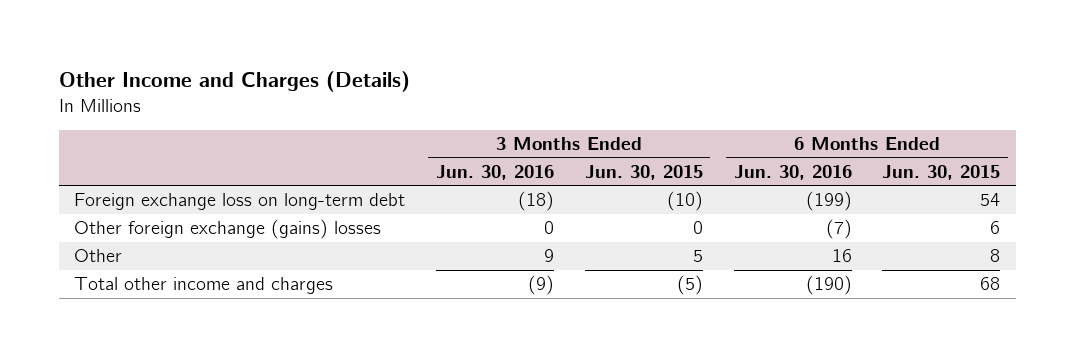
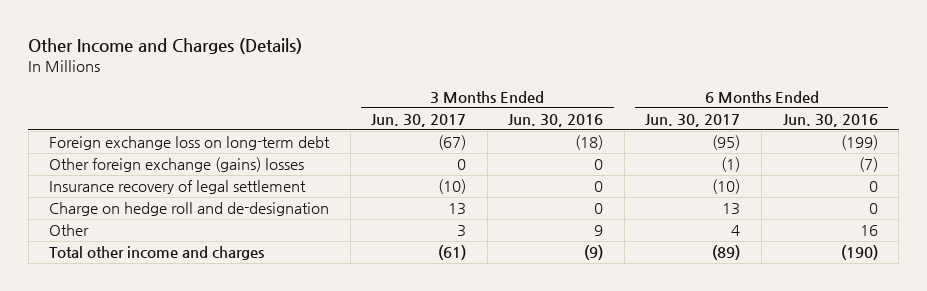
- | 3 Months Ended Jun. 30, 2016 | 3 Months Ended Jun. 30, 2015 | 6 Months Ended Jun. 30, 2016 | 6 Months Ended Jun. 30, 2015
+ | 3 Months Ended Jun. 30, 2017 | 3 Months Ended Jun. 30, 2016 | 6 Months Ended Jun. 30, 2017 | 6 Months Ended Jun. 30, 2016
+ Insurance recovery of legal settlement | (10) | 0 | (10) | 0
+ Charge on hedge roll and de-designation | 13 | 0 | 13 | 0

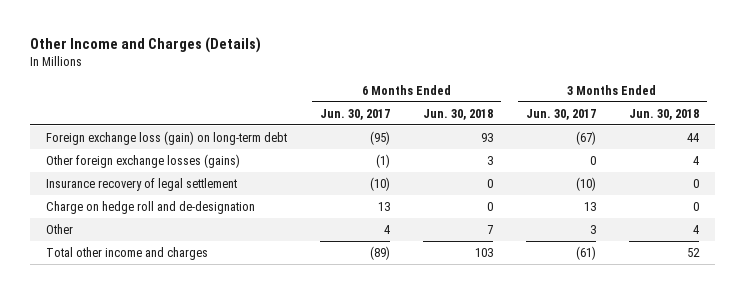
- | 3 Months Ended Jun. 30, 2017 | 3 Months Ended Jun. 30, 2016 | 6 Months Ended Jun. 30, 2017 | 6 Months Ended Jun. 30, 2016
+ | 6 Months Ended Jun. 30, 2017 | 6 Months Ended Jun. 30, 2018 | 3 Months Ended Jun. 30, 2017 | 3 Months Ended Jun. 30, 2018
- Foreign exchange loss on long-term debt | (67) | (18) | (95) | (199)
- Other foreign exchange (gains) losses | 0 | 0 | (1) | (7)
+ Foreign exchange loss (gain) on long-term debt | (95) | 93 | (67) | 44
+ Other foreign exchange losses (gains) | (1) | 3 | 0 | 4

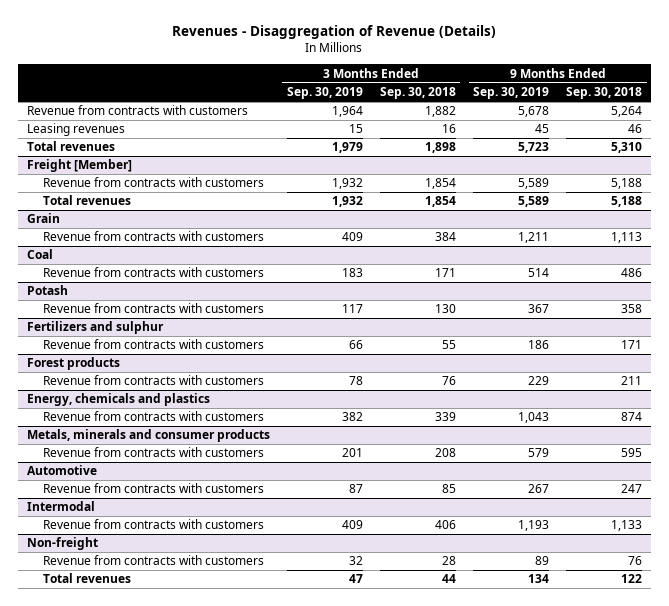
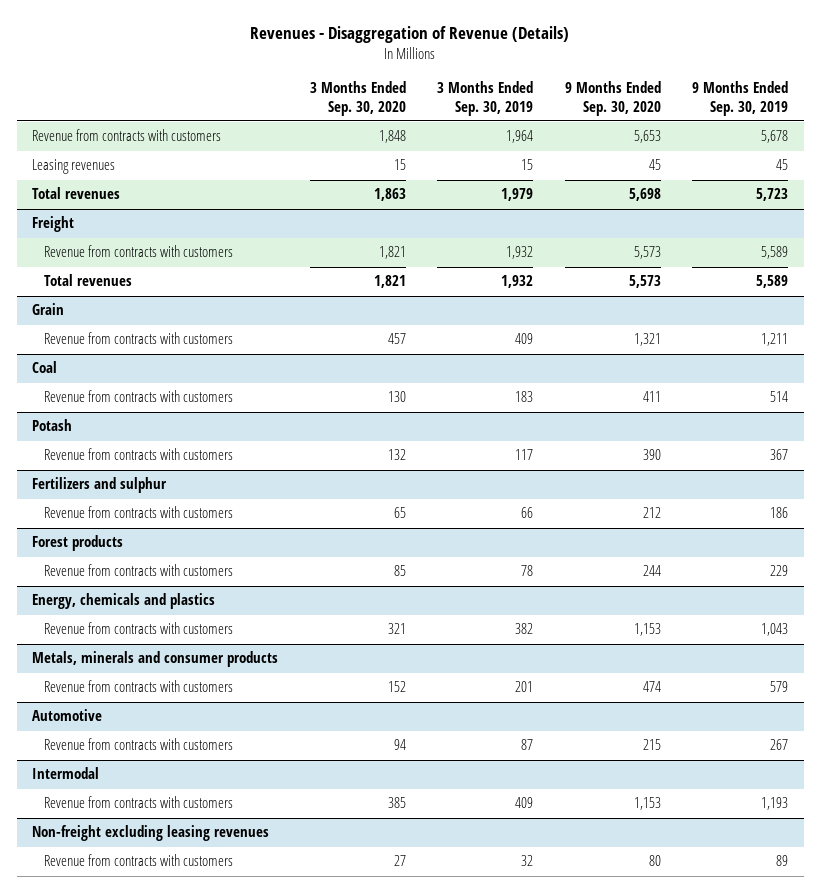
- | 3 Months Ended Sep. 30, 2019 | 3 Months Ended Sep. 30, 2018 | 9 Months Ended Sep. 30, 2019 | 9 Months Ended Sep. 30, 2018
+ | 3 Months Ended Sep. 30, 2020 | 3 Months Ended Sep. 30, 2019 | 9 Months Ended Sep. 30, 2020 | 9 Months Ended Sep. 30, 2019
- Freight [Member]
+ Freight
- Non-freight
+ Non-freight excluding leasing revenues
- Total revenues | 47 | 44 | 134 | 122

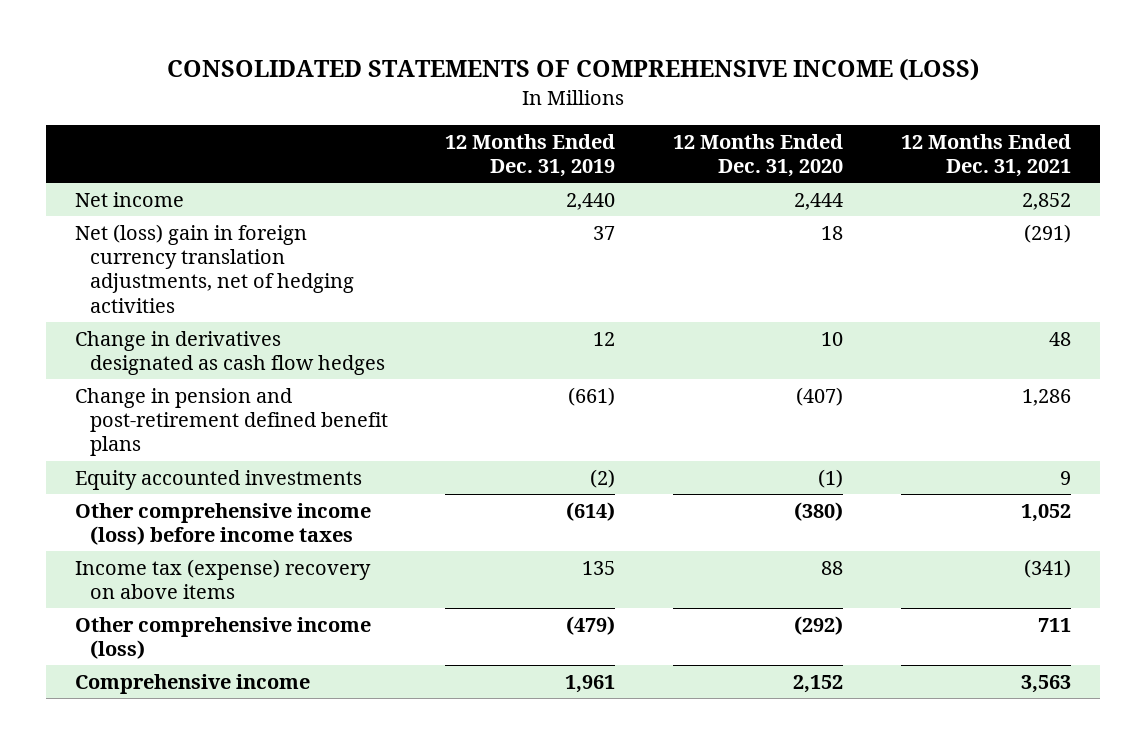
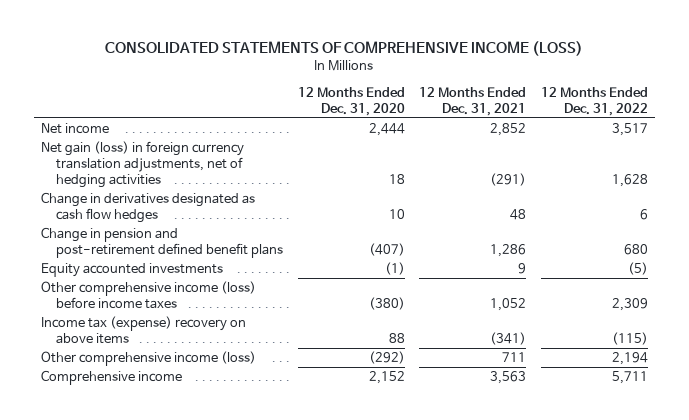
- | 12 Months Ended Dec. 31, 2019 | 12 Months Ended Dec. 31, 2020 | 12 Months Ended Dec. 31, 2021
+ | 12 Months Ended Dec. 31, 2020 | 12 Months Ended Dec. 31, 2021 | 12 Months Ended Dec. 31, 2022
- Net (loss) gain in foreign currency translation adjustments, net of hedging activities | 37 | 18 | (291)
+ Net gain (loss) in foreign currency translation adjustments, net of hedging activities | 18 | (291) | 1,628

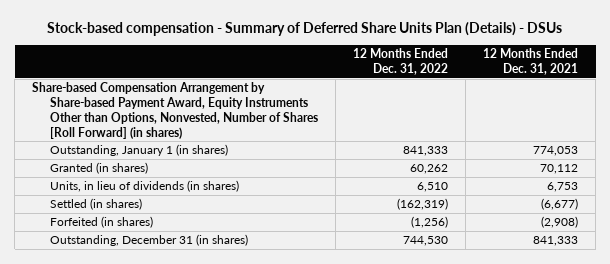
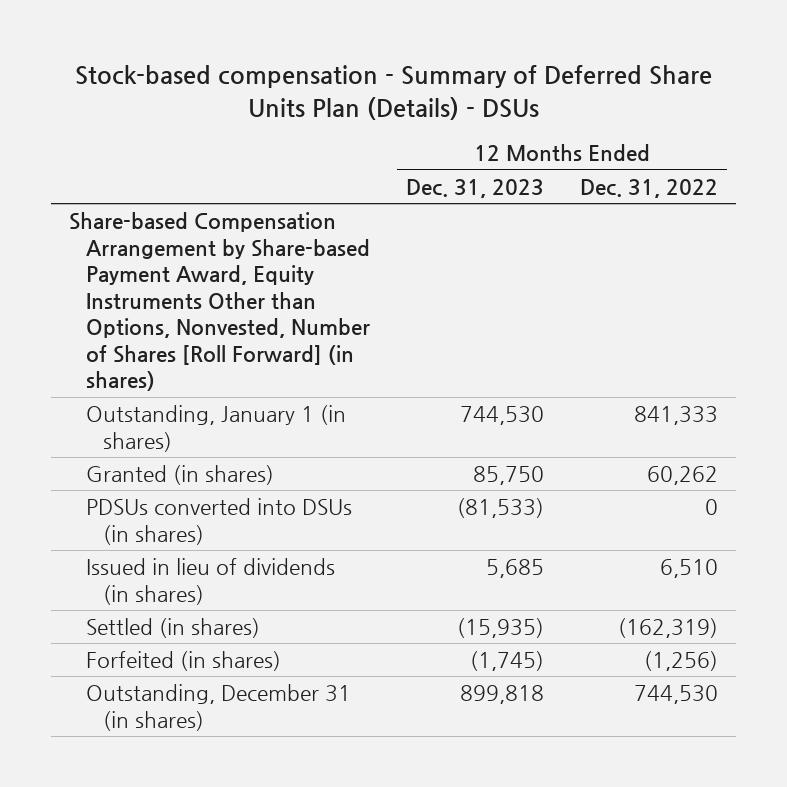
- | 12 Months Ended Dec. 31, 2022 | 12 Months Ended Dec. 31, 2021
+ | 12 Months Ended Dec. 31, 2023 | 12 Months Ended Dec. 31, 2022
- Units, in lieu of dividends (in shares) | 6,510 | 6,753
+ PDSUs converted into DSUs (in shares) | (81,533) | 0
+ Issued in lieu of dividends (in shares) | 5,685 | 6,510

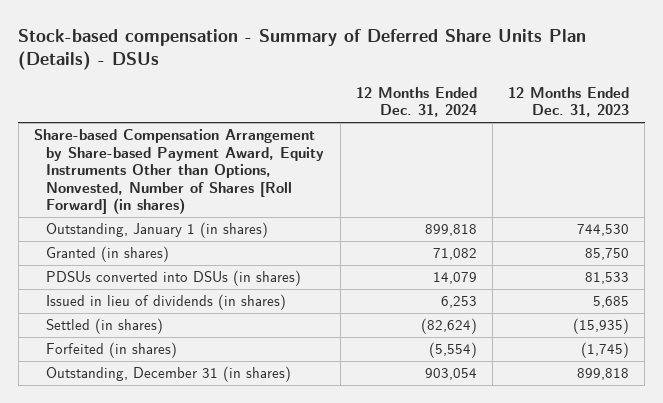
- | 12 Months Ended Dec. 31, 2023 | 12 Months Ended Dec. 31, 2022
+ | 12 Months Ended Dec. 31, 2024 | 12 Months Ended Dec. 31, 2023
- PDSUs converted into DSUs (in shares) | (81,533) | 0
+ PDSUs converted into DSUs (in shares) | 14,079 | 81,533

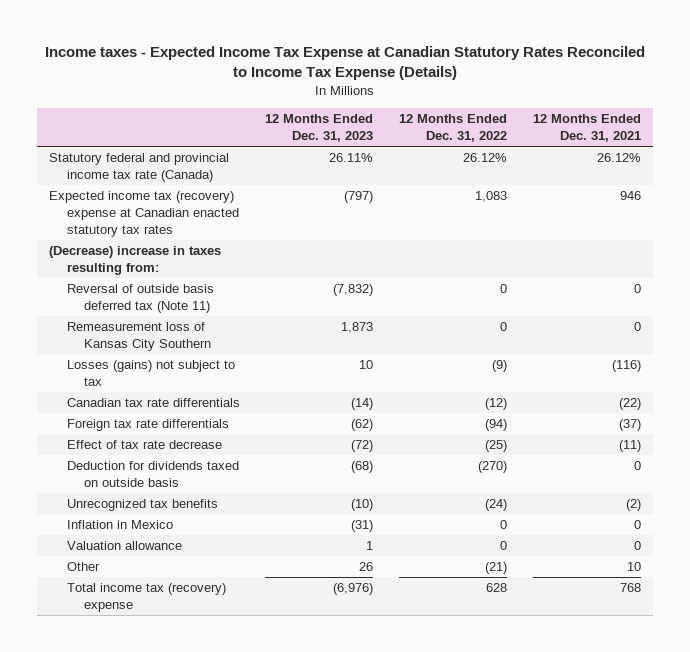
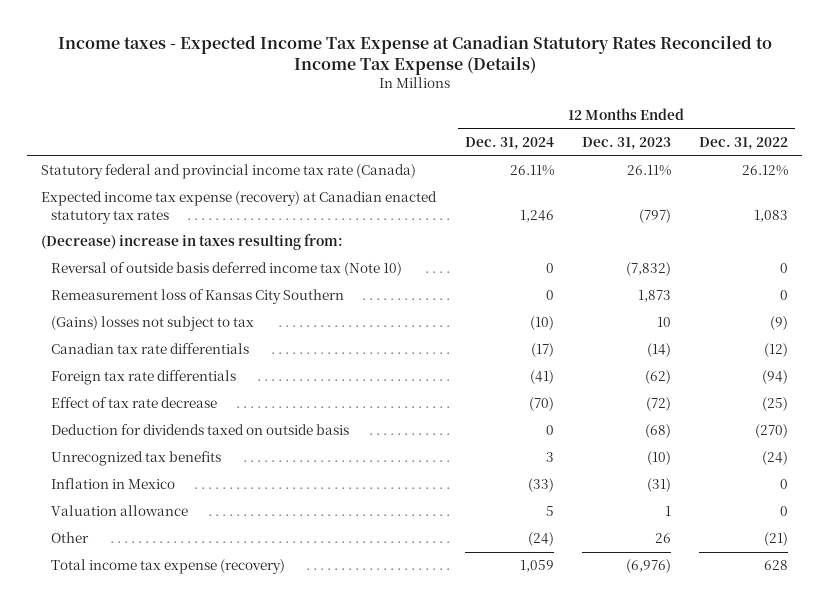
- | 12 Months Ended Dec. 31, 2023 | 12 Months Ended Dec. 31, 2022 | 12 Months Ended Dec. 31, 2021
+ | 12 Months Ended Dec. 31, 2024 | 12 Months Ended Dec. 31, 2023 | 12 Months Ended Dec. 31, 2022
- Expected income tax (recovery) expense at Canadian enacted statutory tax rates | (797) | 1,083 | 946
+ Expected income tax expense (recovery) at Canadian enacted statutory tax rates | 1,246 | (797) | 1,083
- Reversal of outside basis deferred tax (Note 11) | (7,832) | 0 | 0
+ Reversal of outside basis deferred income tax (Note 10) | 0 | (7,832) | 0
- Losses (gains) not subject to tax | 10 | (9) | (116)
+ (Gains) losses not subject to tax | (10) | 10 | (9)
- Total income tax (recovery) expense | (6,976) | 628 | 768
+ Total income tax expense (recovery) | 1,059 | (6,976) | 628

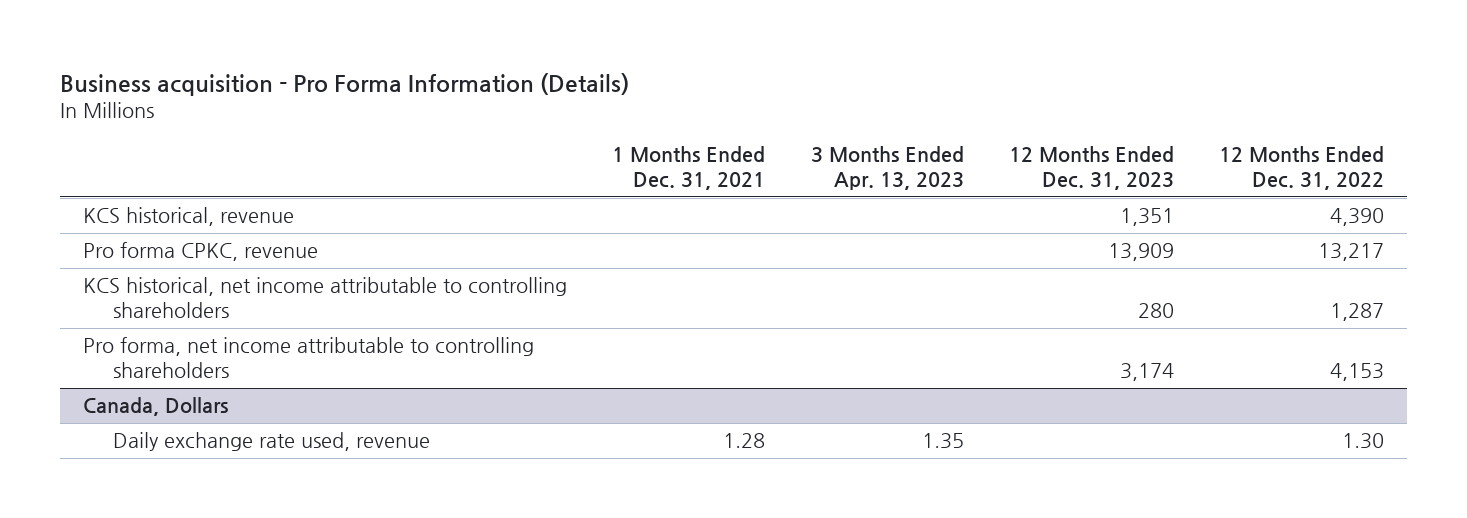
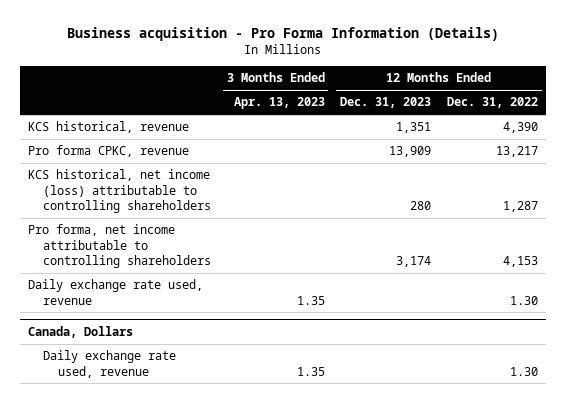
- | 1 Months Ended Dec. 31, 2021 | 3 Months Ended Apr. 13, 2023 | 12 Months Ended Dec. 31, 2023 | 12 Months Ended Dec. 31, 2022
+ | 3 Months Ended Apr. 13, 2023 | 12 Months Ended Dec. 31, 2023 | 12 Months Ended Dec. 31, 2022
- KCS historical, net income attributable to controlling shareholders | | | 280 | 1,287
+ KCS historical, net income (loss) attributable to controlling shareholders | | 280 | 1,287
+ Daily exchange rate used, revenue | 1.35 | | 1.30

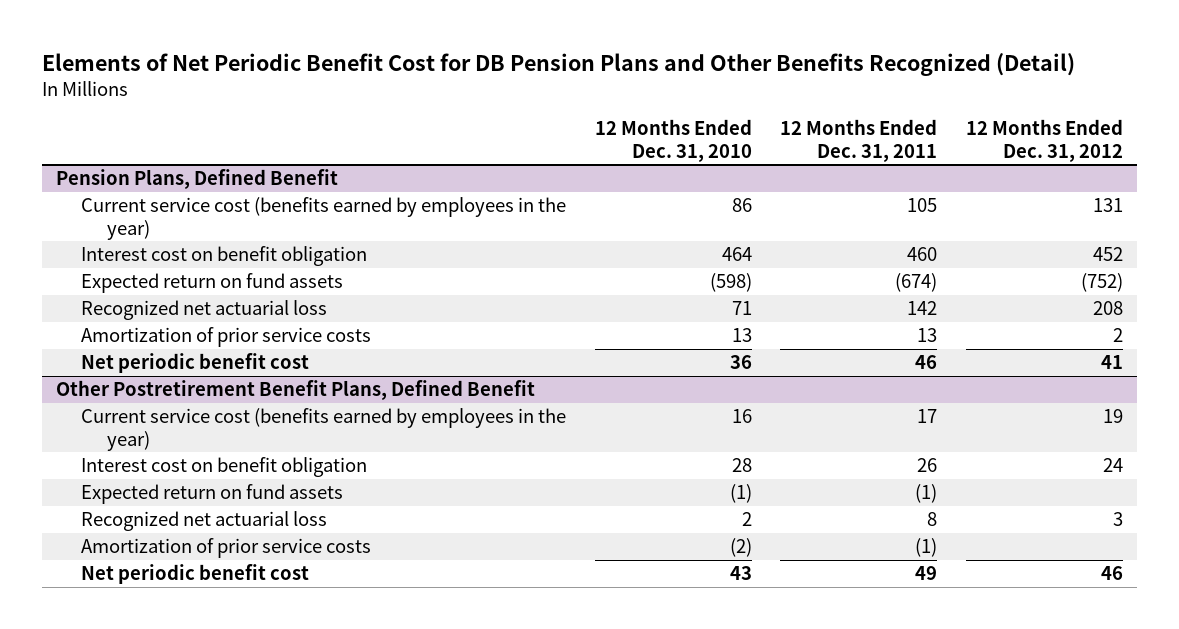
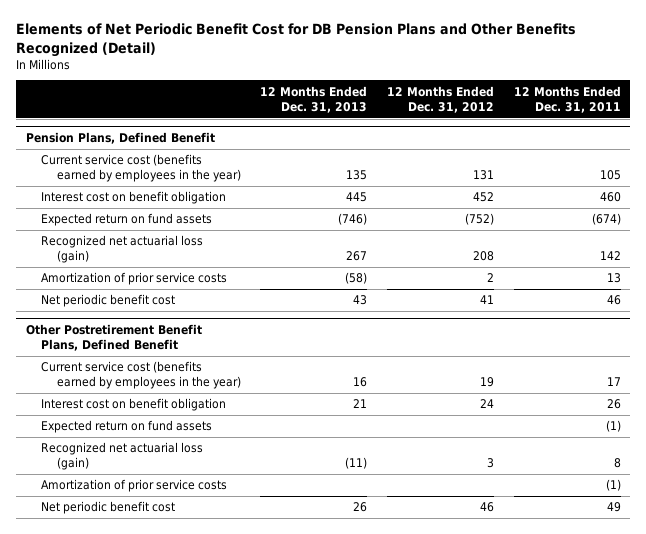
- | 12 Months Ended Dec. 31, 2010 | 12 Months Ended Dec. 31, 2011 | 12 Months Ended Dec. 31, 2012
+ | 12 Months Ended Dec. 31, 2013 | 12 Months Ended Dec. 31, 2012 | 12 Months Ended Dec. 31, 2011
@ Pension Plans, Defined Benefit
- Recognized net actuarial loss | 71 | 142 | 208
+ Recognized net actuarial loss (gain) | 267 | 208 | 142
@ Other Postretirement Benefit Plans, Defined Benefit
- Recognized net actuarial loss | 2 | 8 | 3
+ Recognized net actuarial loss (gain) | (11) | 3 | 8

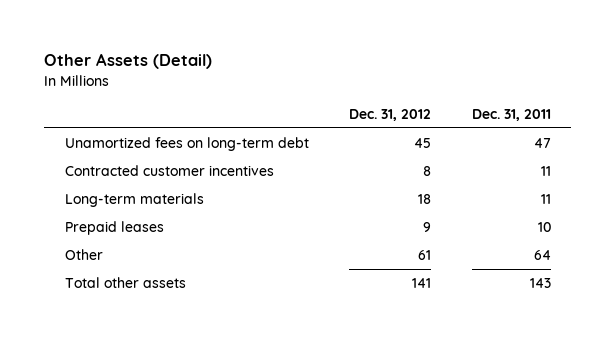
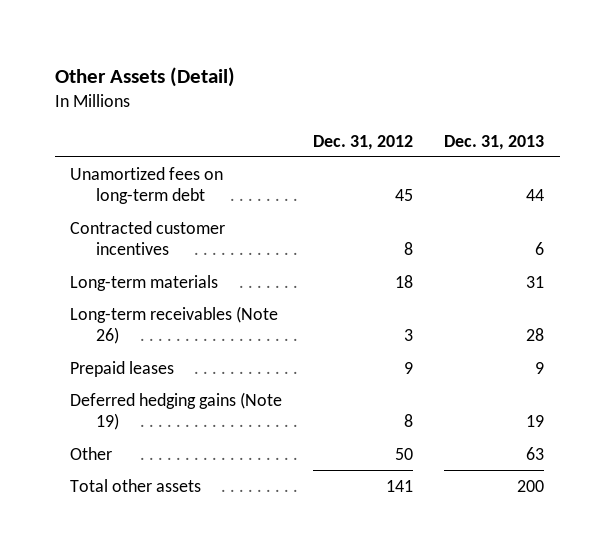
- | Dec. 31, 2012 | Dec. 31, 2011
+ | Dec. 31, 2012 | Dec. 31, 2013
+ Long-term receivables (Note 26) | 3 | 28
- Other | 61 | 64
+ Deferred hedging gains (Note 19) | 8 | 19
+ Other | 50 | 63

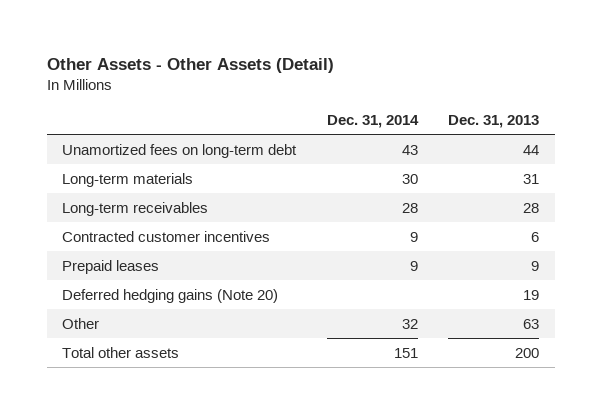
- Other Assets (Detail)
+ Other Assets - Other Assets (Detail)
- | Dec. 31, 2012 | Dec. 31, 2013
+ | Dec. 31, 2014 | Dec. 31, 2013
- Long-term receivables (Note 26) | 3 | 28
+ Long-term receivables | 28 | 28
moved down: Contracted customer incentives | 9 | 6
- Deferred hedging gains (Note 19) | 8 | 19
+ Deferred hedging gains (Note 20) | | 19

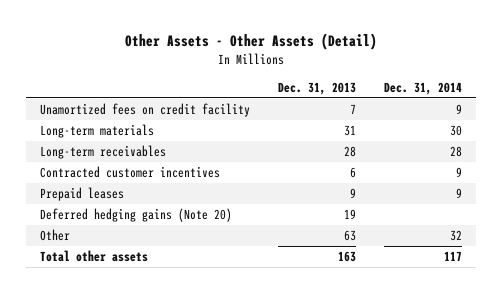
- | Dec. 31, 2014 | Dec. 31, 2013
+ | Dec. 31, 2013 | Dec. 31, 2014
- Unamortized fees on long-term debt | 43 | 44
+ Unamortized fees on credit facility | 7 | 9
- Total other assets | 151 | 200
+ Total other assets | 163 | 117

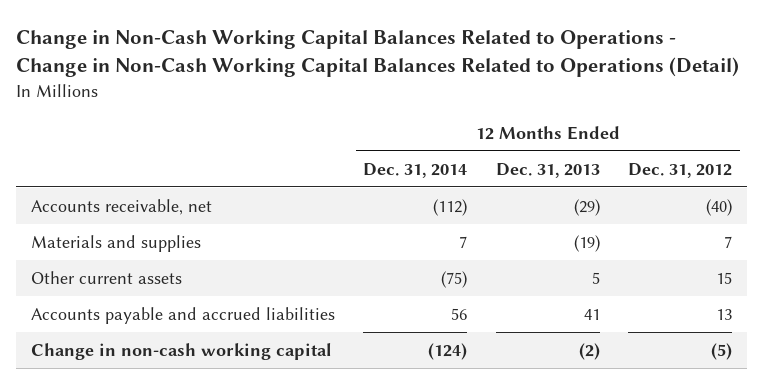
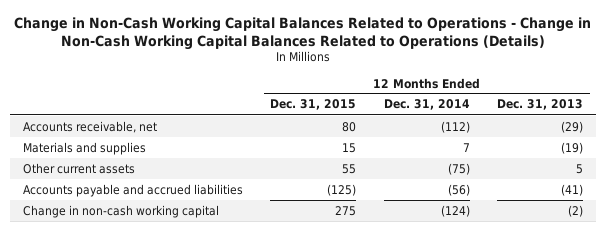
- Change in Non-Cash Working Capital Balances Related to Operations - Change in Non-Cash Working Capital Balances Related to Operations (Detail)
+ Change in Non-Cash Working Capital Balances Related to Operations - Change in Non-Cash Working Capital Balances Related to Operations (Details)
- | 12 Months Ended Dec. 31, 2014 | 12 Months Ended Dec. 31, 2013 | 12 Months Ended Dec. 31, 2012
+ | 12 Months Ended Dec. 31, 2015 | 12 Months Ended Dec. 31, 2014 | 12 Months Ended Dec. 31, 2013
- Accounts payable and accrued liabilities | 56 | 41 | 13
+ Accounts payable and accrued liabilities | (125) | (56) | (41)

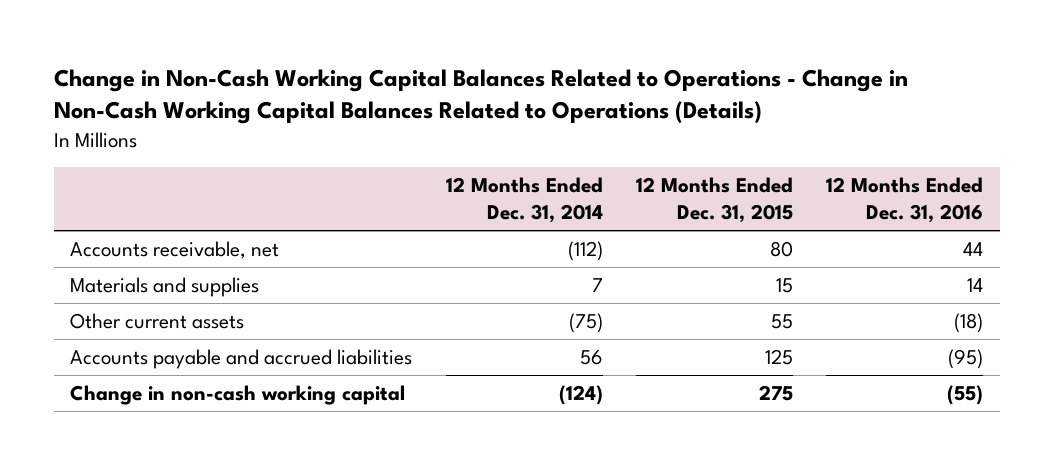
- | 12 Months Ended Dec. 31, 2015 | 12 Months Ended Dec. 31, 2014 | 12 Months Ended Dec. 31, 2013
+ | 12 Months Ended Dec. 31, 2014 | 12 Months Ended Dec. 31, 2015 | 12 Months Ended Dec. 31, 2016
- Accounts payable and accrued liabilities | (125) | (56) | (41)
+ Accounts payable and accrued liabilities | 56 | 125 | (95)

